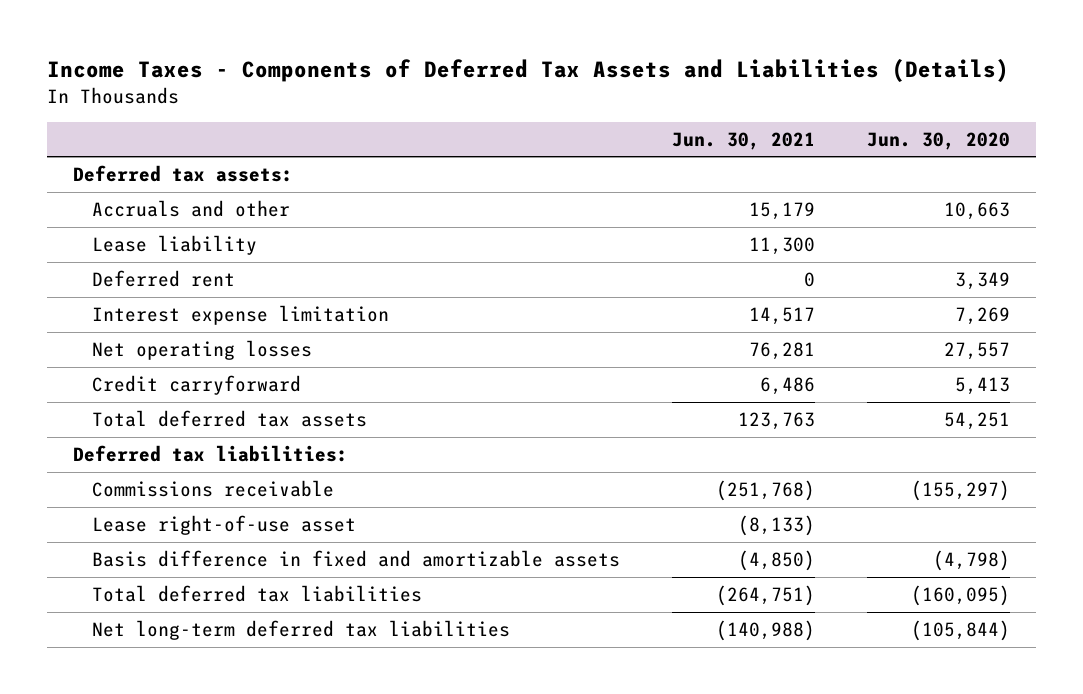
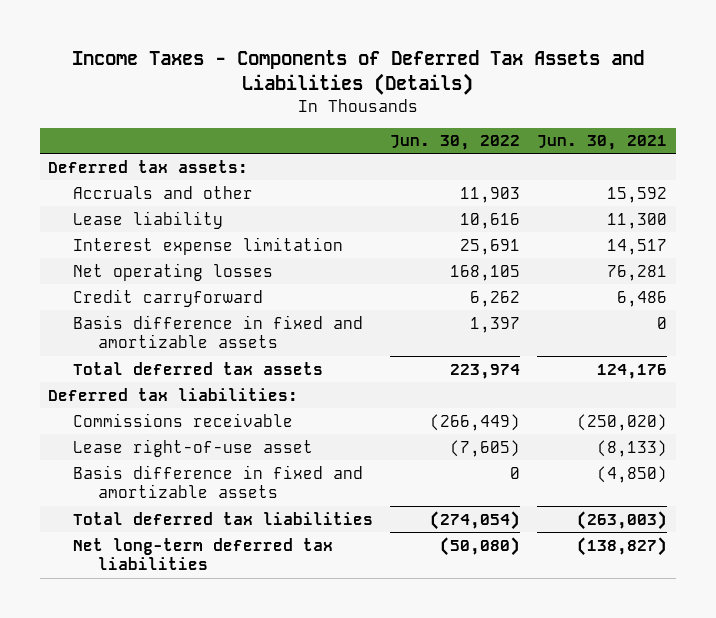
- | Jun. 30, 2021 | Jun. 30, 2020
+ | Jun. 30, 2022 | Jun. 30, 2021
- Accruals and other | 15,179 | 10,663
+ Accruals and other | 11,903 | 15,592
- Deferred rent | 0 | 3,349
- Total deferred tax assets | 123,763 | 54,251
+ Basis difference in fixed and amortizable assets | 1,397 | 0
+ Total deferred tax assets | 223,974 | 124,176
- Commissions receivable | (251,768) | (155,297)
+ Commissions receivable | (266,449) | (250,020)
- Total deferred tax liabilities | (264,751) | (160,095)
- Net long-term deferred tax liabilities | (140,988) | (105,844)
+ Total deferred tax liabilities | (274,054) | (263,003)
+ Net long-term deferred tax liabilities | (50,080) | (138,827)

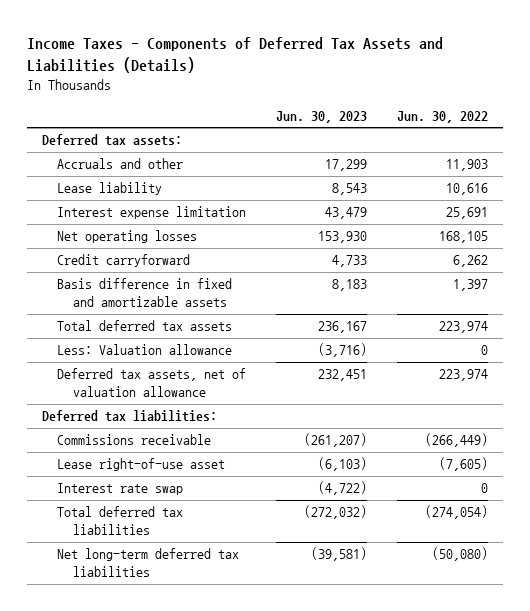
- | Jun. 30, 2022 | Jun. 30, 2021
+ | Jun. 30, 2023 | Jun. 30, 2022
+ Less: Valuation allowance | (3,716) | 0
+ Deferred tax assets, net of valuation allowance | 232,451 | 223,974
- Basis difference in fixed and amortizable assets | 0 | (4,850)
+ Interest rate swap | (4,722) | 0

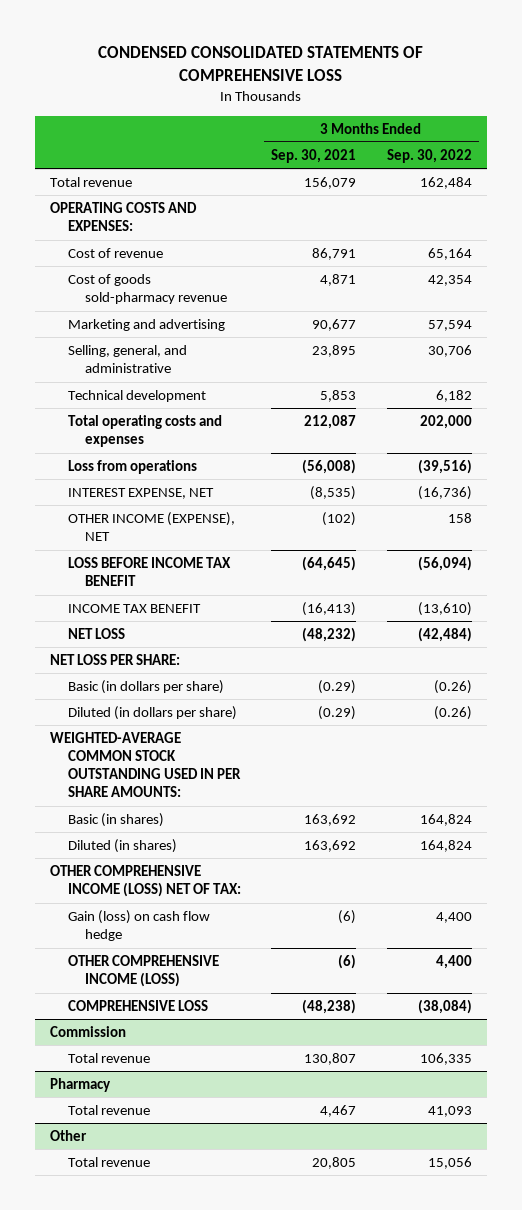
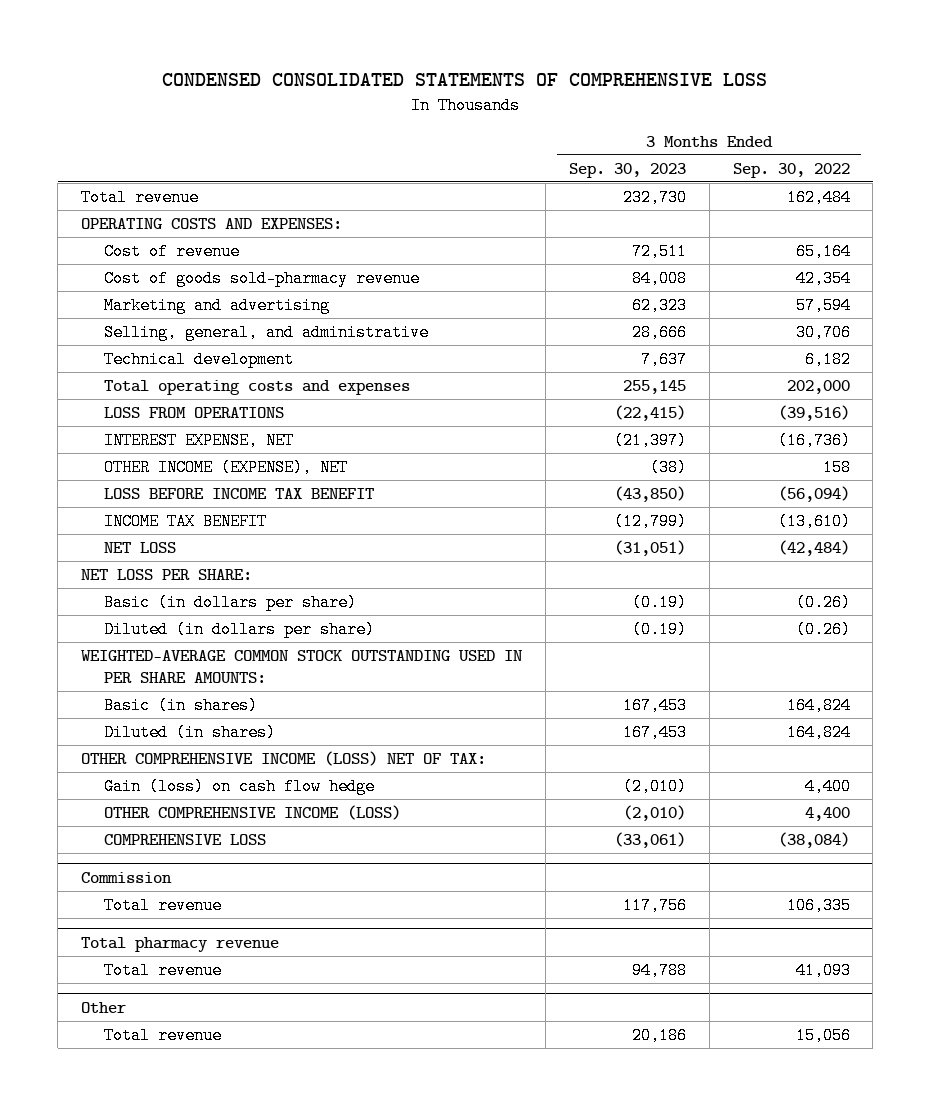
- | 3 Months Ended Sep. 30, 2021 | 3 Months Ended Sep. 30, 2022
+ | 3 Months Ended Sep. 30, 2023 | 3 Months Ended Sep. 30, 2022
- Loss from operations | (56,008) | (39,516)
+ LOSS FROM OPERATIONS | (22,415) | (39,516)
- Pharmacy
+ Total pharmacy revenue

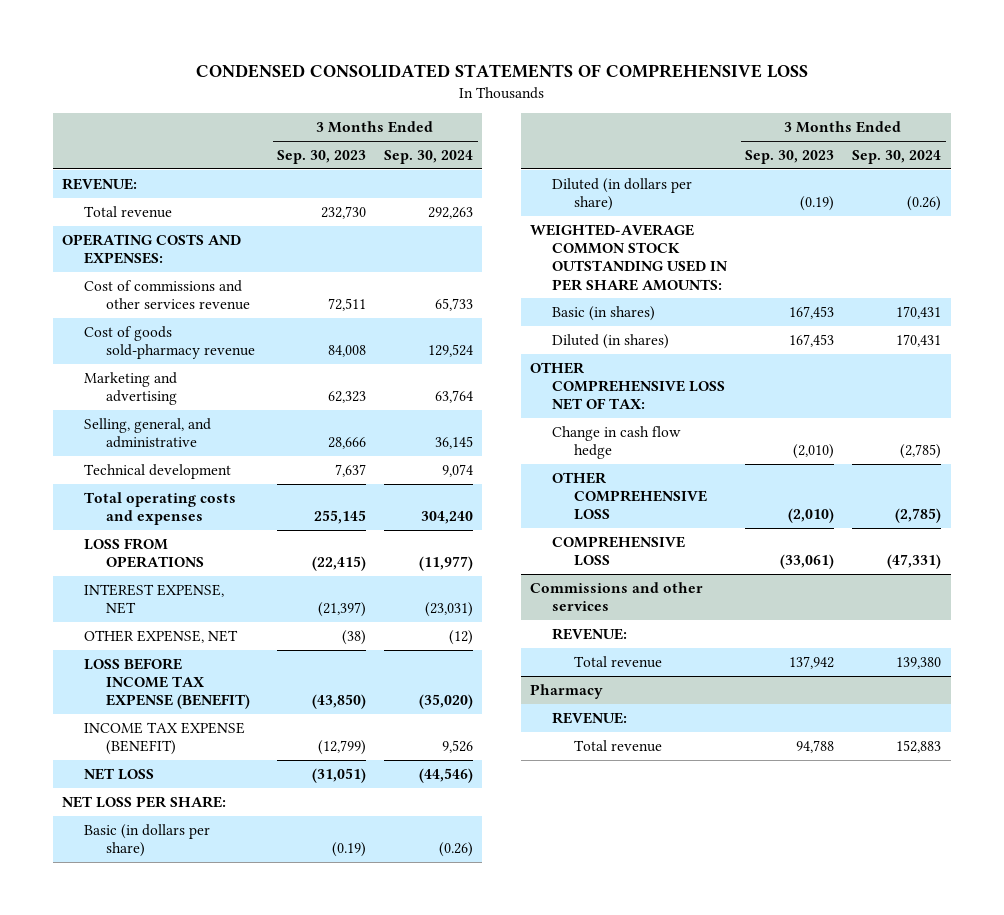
- | 3 Months Ended Sep. 30, 2023 | 3 Months Ended Sep. 30, 2022
+ | 3 Months Ended Sep. 30, 2023 | 3 Months Ended Sep. 30, 2024
+ REVENUE:
- Cost of revenue | 72,511 | 65,164
+ Cost of commissions and other services revenue | 72,511 | 65,733
- OTHER INCOME (EXPENSE), NET | (38) | 158
- LOSS BEFORE INCOME TAX BENEFIT | (43,850) | (56,094)
- INCOME TAX BENEFIT | (12,799) | (13,610)
+ OTHER EXPENSE, NET | (38) | (12)
+ LOSS BEFORE INCOME TAX EXPENSE (BENEFIT) | (43,850) | (35,020)
+ INCOME TAX EXPENSE (BENEFIT) | (12,799) | 9,526
- OTHER COMPREHENSIVE INCOME (LOSS) NET OF TAX:
- Gain (loss) on cash flow hedge | (2,010) | 4,400
- OTHER COMPREHENSIVE INCOME (LOSS) | (2,010) | 4,400
+ OTHER COMPREHENSIVE LOSS NET OF TAX:
+ Change in cash flow hedge | (2,010) | (2,785)
+ OTHER COMPREHENSIVE LOSS | (2,010) | (2,785)
- Commission
- Total revenue | 117,756 | 106,335
- Total pharmacy revenue
+ Commissions and other services
+ REVENUE:
+ Total revenue | 137,942 | 139,380
+ Pharmacy
+ REVENUE:
- Other
- Total revenue | 20,186 | 15,056

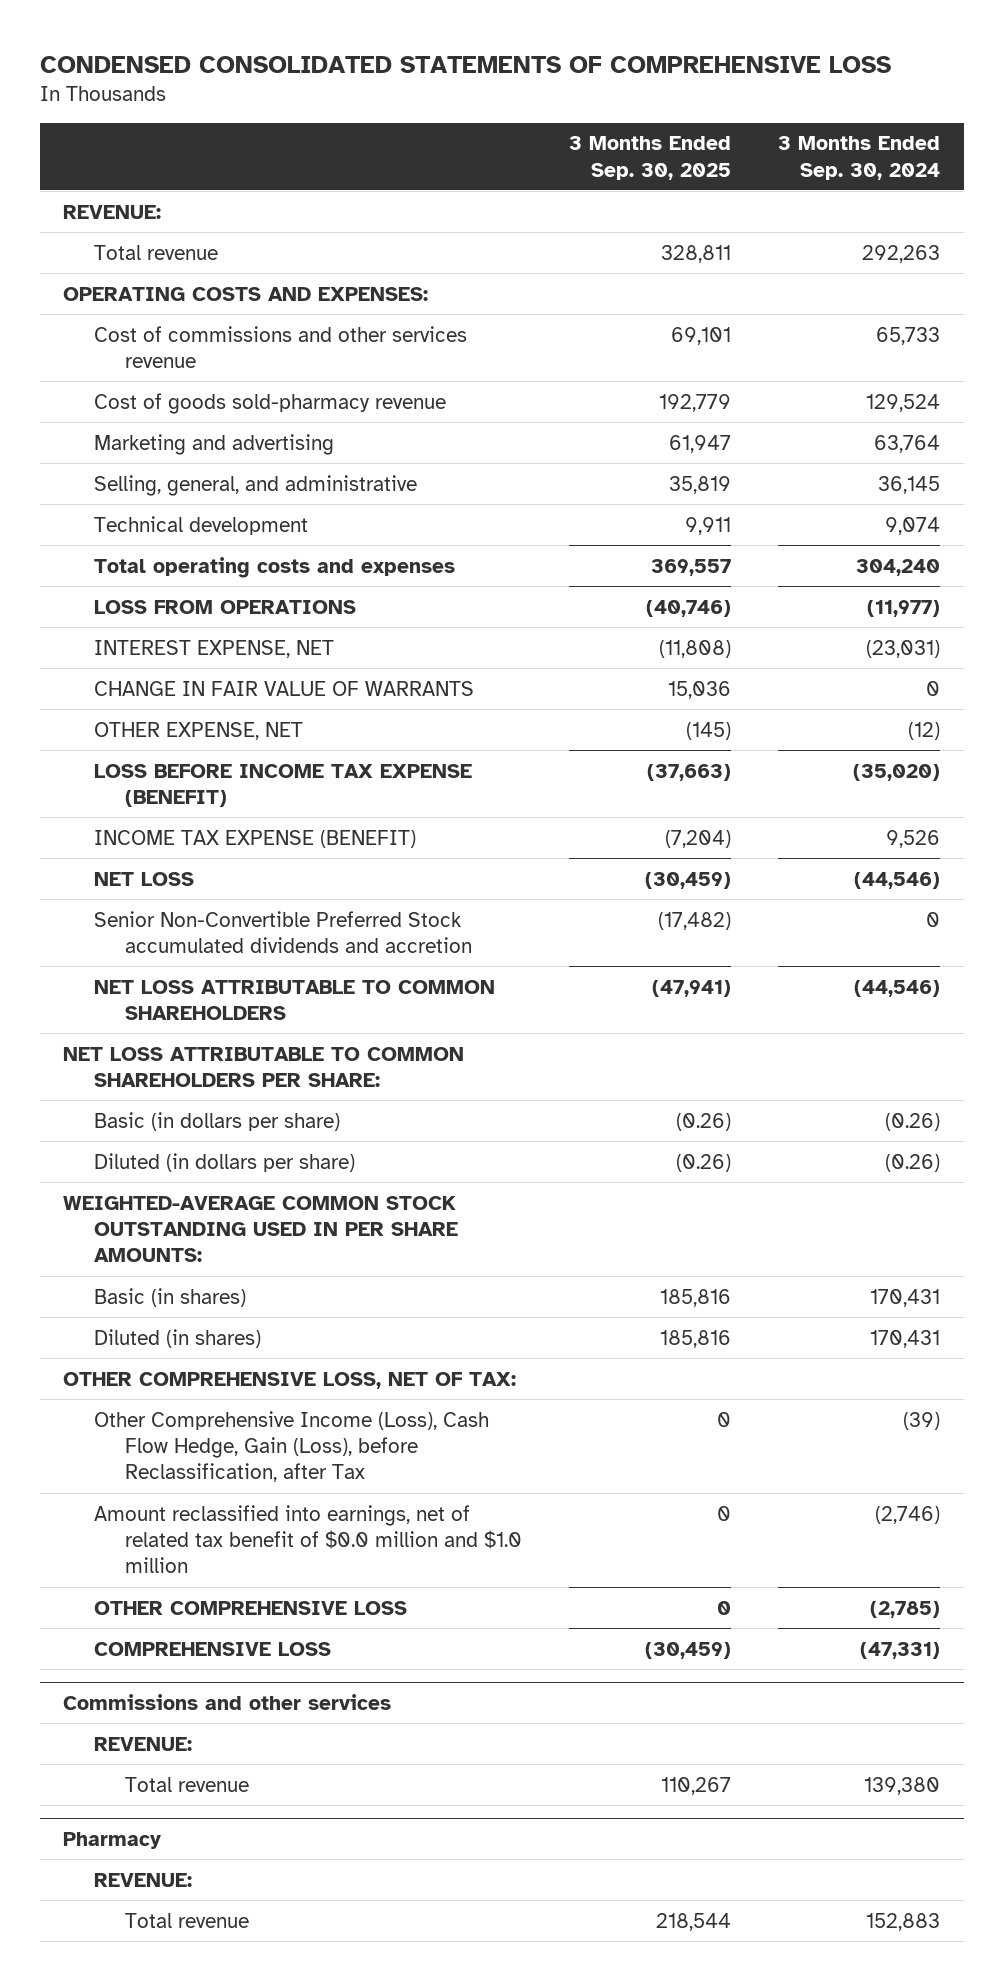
- | 3 Months Ended Sep. 30, 2023 | 3 Months Ended Sep. 30, 2024
+ | 3 Months Ended Sep. 30, 2025 | 3 Months Ended Sep. 30, 2024
+ CHANGE IN FAIR VALUE OF WARRANTS | 15,036 | 0
- NET LOSS PER SHARE:
+ Senior Non-Convertible Preferred Stock accumulated dividends and accretion | (17,482) | 0
+ NET LOSS ATTRIBUTABLE TO COMMON SHAREHOLDERS | (47,941) | (44,546)
+ NET LOSS ATTRIBUTABLE TO COMMON SHAREHOLDERS PER SHARE:
- OTHER COMPREHENSIVE LOSS NET OF TAX:
- Change in cash flow hedge | (2,010) | (2,785)
+ OTHER COMPREHENSIVE LOSS, NET OF TAX:
+ Other Comprehensive Income (Loss), Cash Flow Hedge, Gain (Loss), before Reclassification, after Tax | 0 | (39)
+ Amount reclassified into earnings, net of related tax benefit of $0.0 million and $1.0 million | 0 | (2,746)

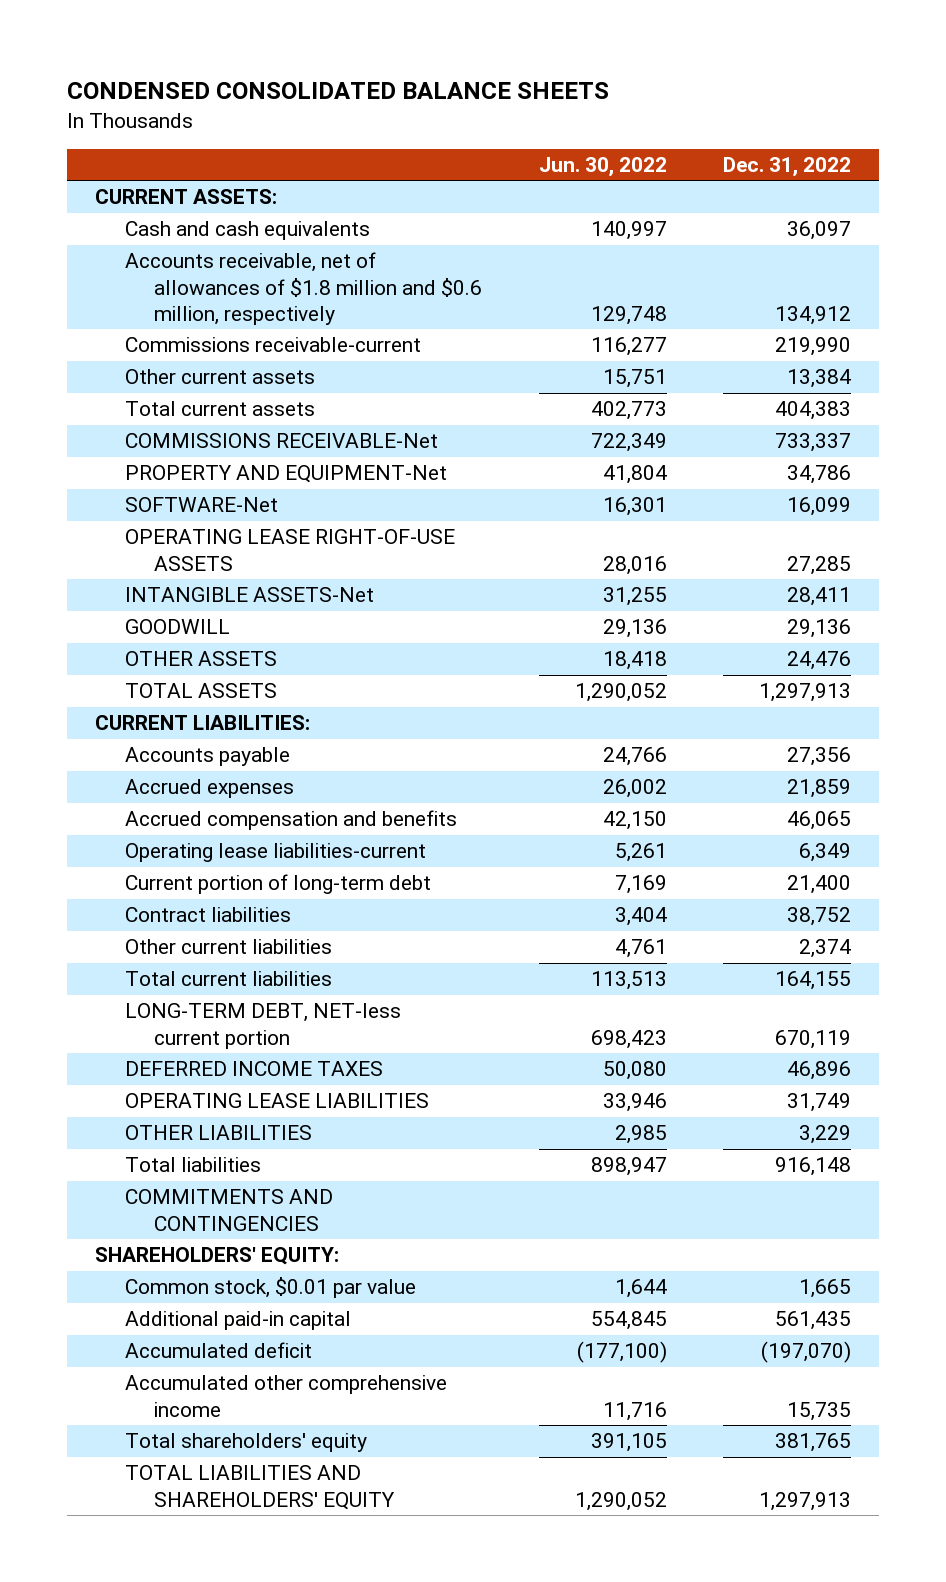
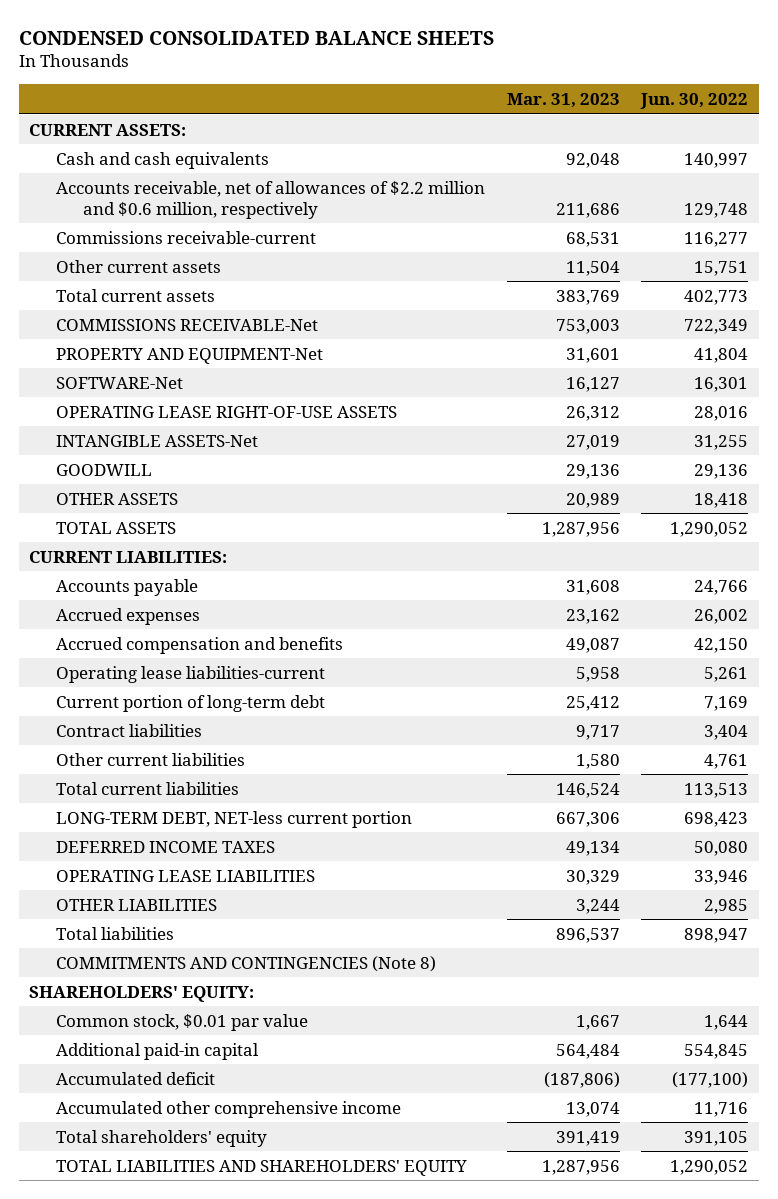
- | Jun. 30, 2022 | Dec. 31, 2022
+ | Mar. 31, 2023 | Jun. 30, 2022
- Accounts receivable, net of allowances of $1.8 million and $0.6 million, respectively | 129,748 | 134,912
+ Accounts receivable, net of allowances of $2.2 million and $0.6 million, respectively | 211,686 | 129,748
- COMMITMENTS AND CONTINGENCIES
+ COMMITMENTS AND CONTINGENCIES (Note 8)

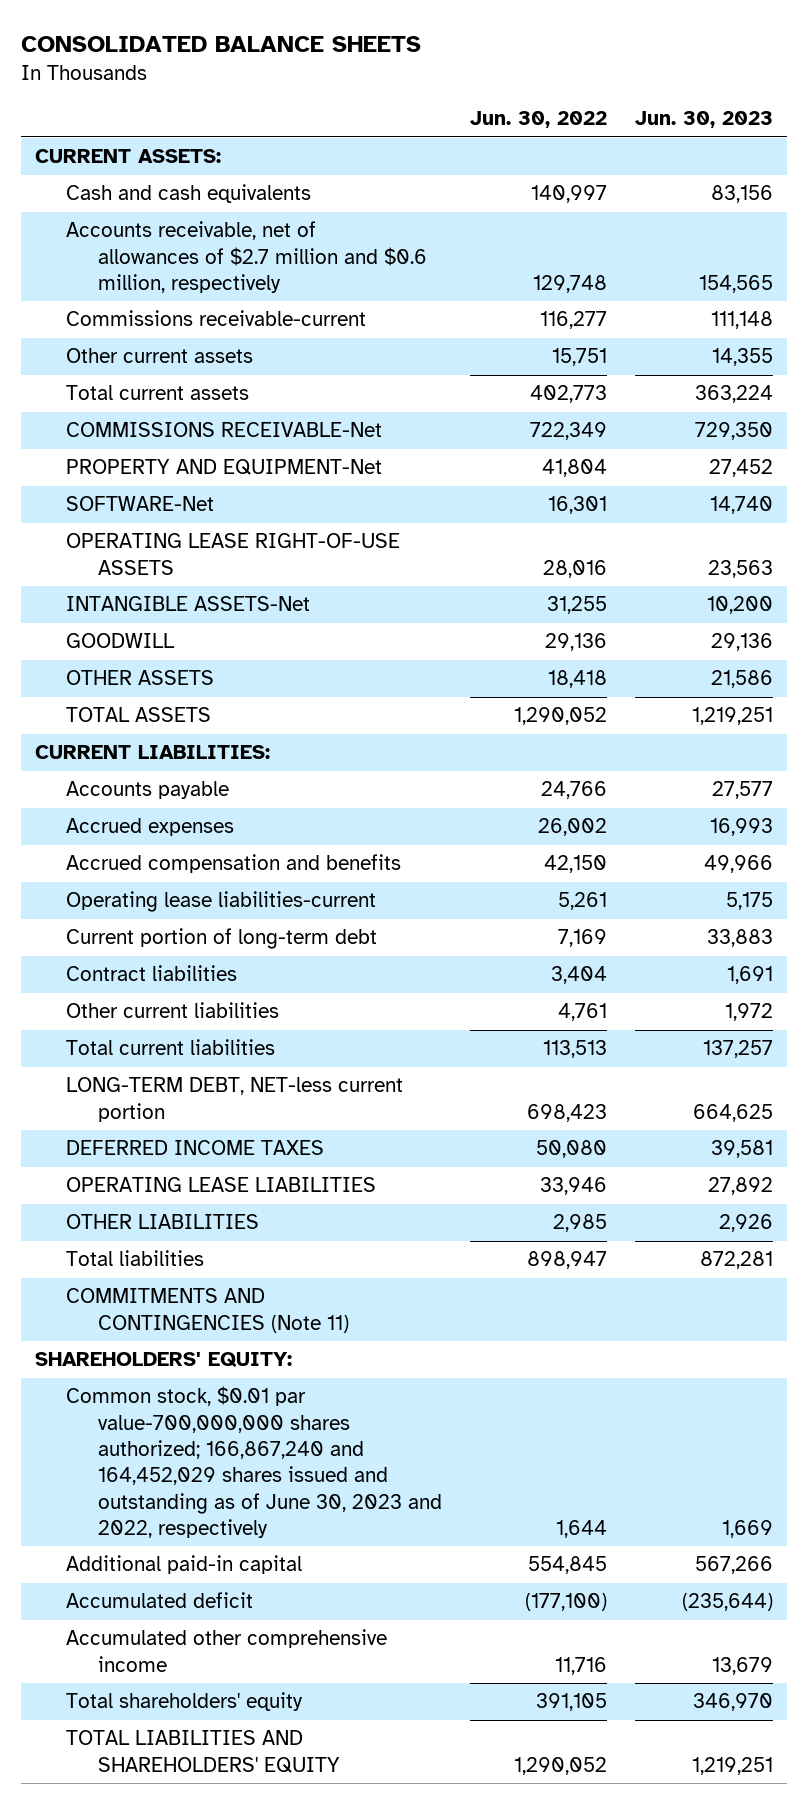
- CONDENSED CONSOLIDATED BALANCE SHEETS
+ CONSOLIDATED BALANCE SHEETS
- | Mar. 31, 2023 | Jun. 30, 2022
+ | Jun. 30, 2022 | Jun. 30, 2023
- Accounts receivable, net of allowances of $2.2 million and $0.6 million, respectively | 211,686 | 129,748
+ Accounts receivable, net of allowances of $2.7 million and $0.6 million, respectively | 129,748 | 154,565
- COMMITMENTS AND CONTINGENCIES (Note 8)
+ COMMITMENTS AND CONTINGENCIES (Note 11)
- Common stock, $0.01 par value | 1,667 | 1,644
+ Common stock, $0.01 par value-700,000,000 shares authorized; 166,867,240 and 164,452,029 shares issued and outstanding as of June 30, 2023 and 2022, respectively | 1,644 | 1,669

